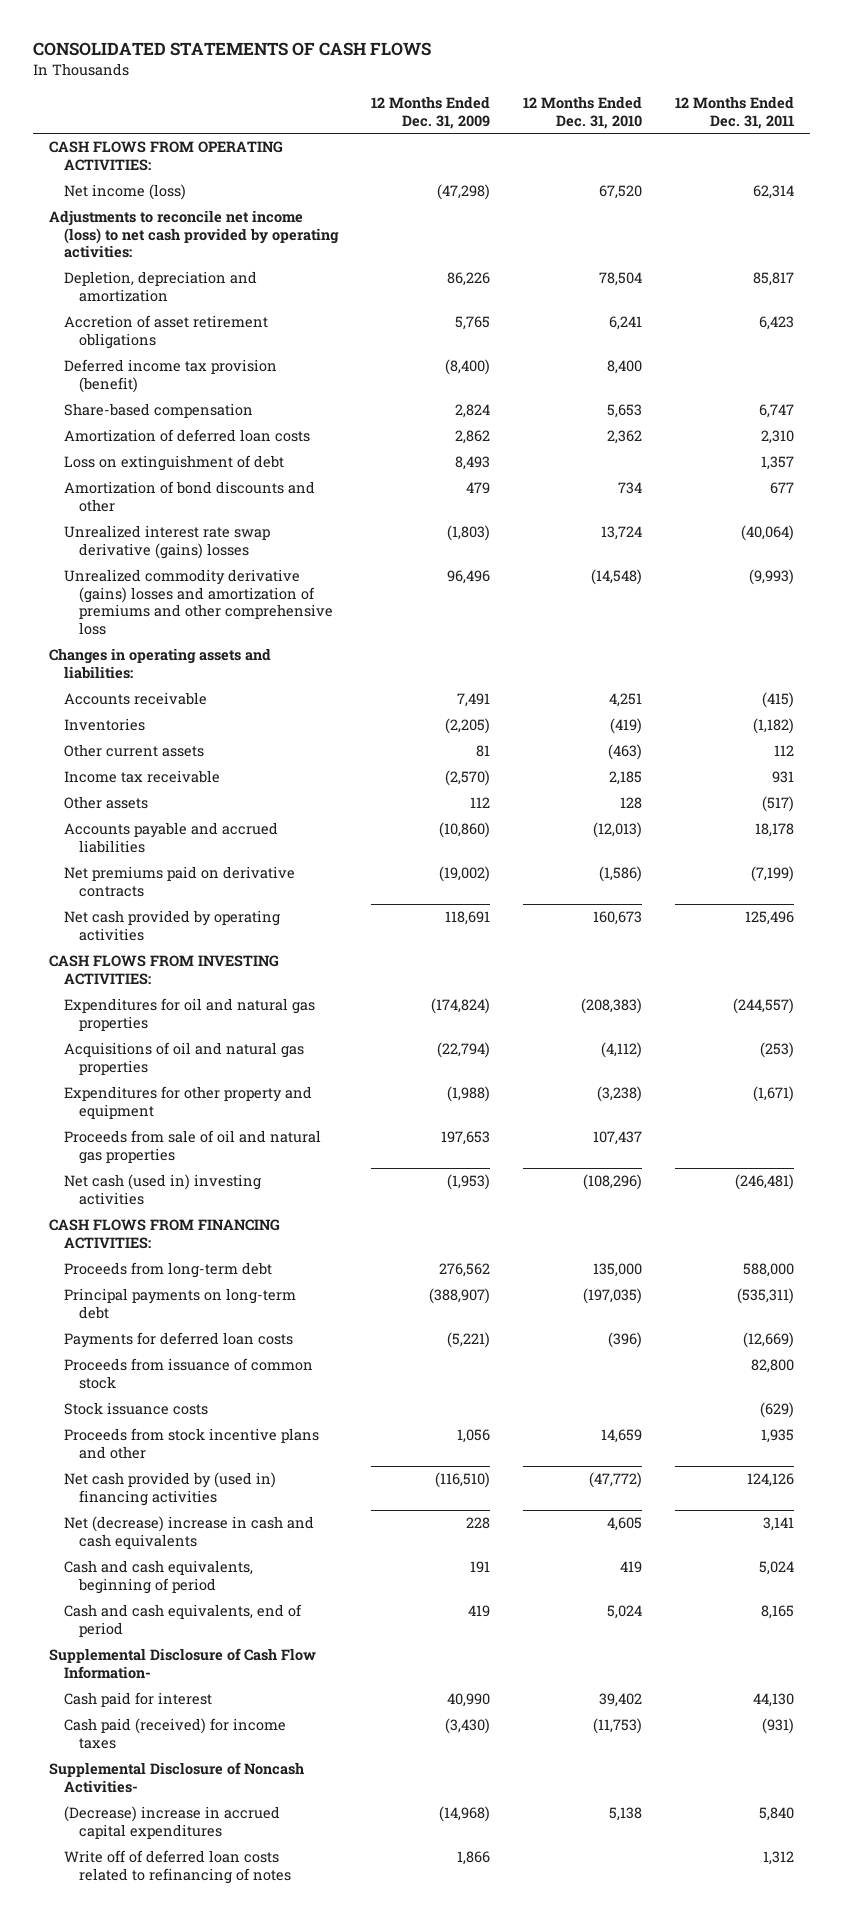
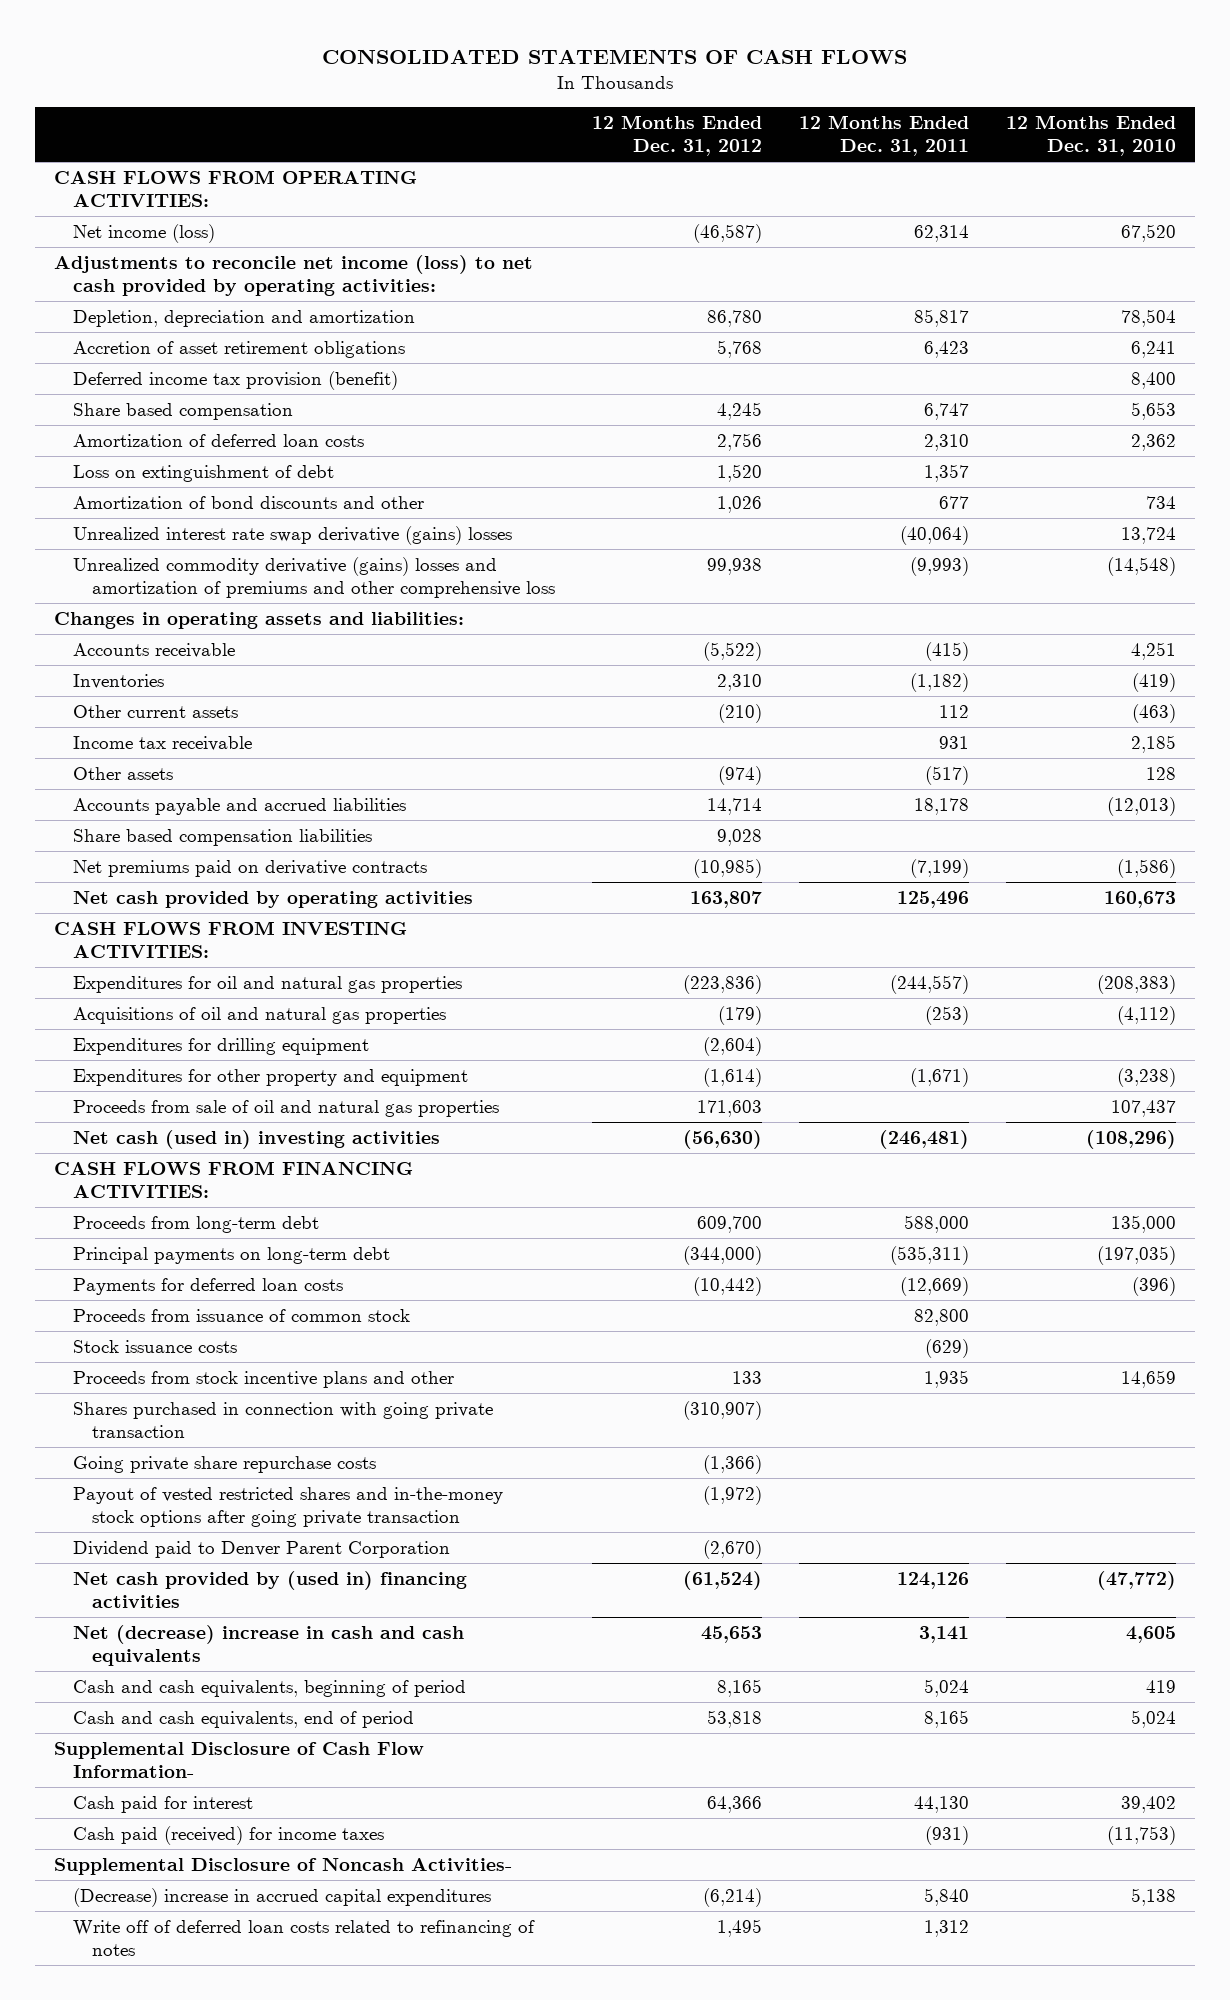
- | 12 Months Ended Dec. 31, 2009 | 12 Months Ended Dec. 31, 2010 | 12 Months Ended Dec. 31, 2011
+ | 12 Months Ended Dec. 31, 2012 | 12 Months Ended Dec. 31, 2011 | 12 Months Ended Dec. 31, 2010
- Share-based compensation | 2,824 | 5,653 | 6,747
+ Share based compensation | 4,245 | 6,747 | 5,653
+ Share based compensation liabilities | 9,028 | |
+ Expenditures for drilling equipment | (2,604) | |
+ Shares purchased in connection with going private transaction | (310,907) | |
+ Going private share repurchase costs | (1,366) | |
+ Payout of vested restricted shares and in-the-money stock options after going private transaction | (1,972) | |
+ Dividend paid to Denver Parent Corporation | (2,670) | |

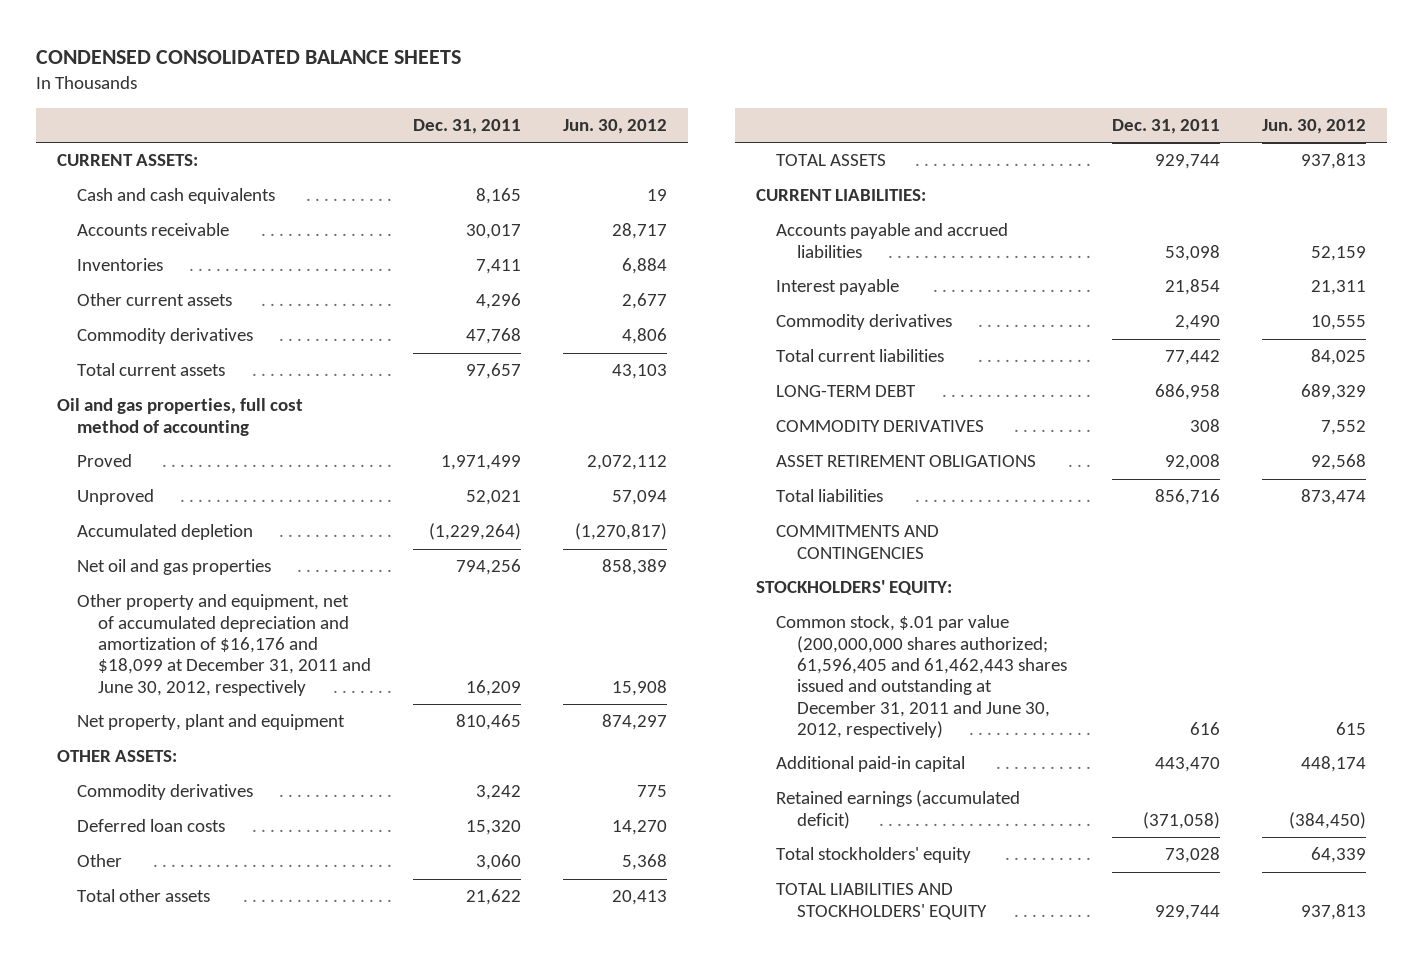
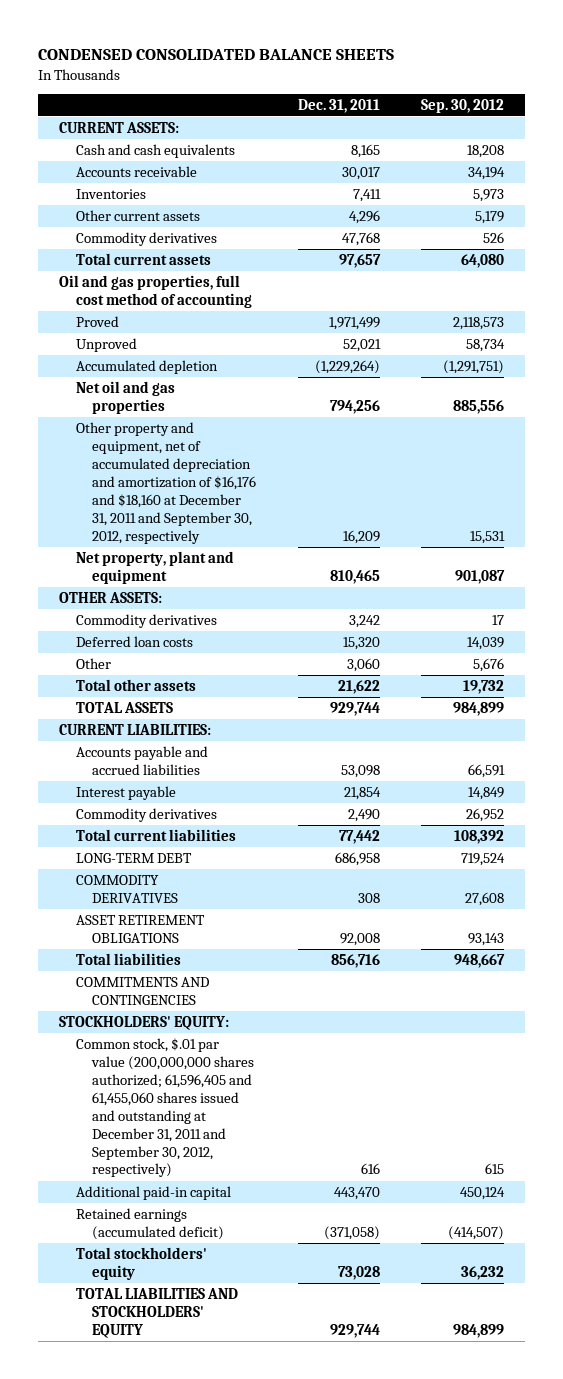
- | Dec. 31, 2011 | Jun. 30, 2012
+ | Dec. 31, 2011 | Sep. 30, 2012
- Other property and equipment, net of accumulated depreciation and amortization of $16,176 and $18,099 at December 31, 2011 and June 30, 2012, respectively | 16,209 | 15,908
+ Other property and equipment, net of accumulated depreciation and amortization of $16,176 and $18,160 at December 31, 2011 and September 30, 2012, respectively | 16,209 | 15,531
- Common stock, $.01 par value (200,000,000 shares authorized; 61,596,405 and 61,462,443 shares issued and outstanding at December 31, 2011 and June 30, 2012, respectively) | 616 | 615
+ Common stock, $.01 par value (200,000,000 shares authorized; 61,596,405 and 61,455,060 shares issued and outstanding at December 31, 2011 and September 30, 2012, respectively) | 616 | 615

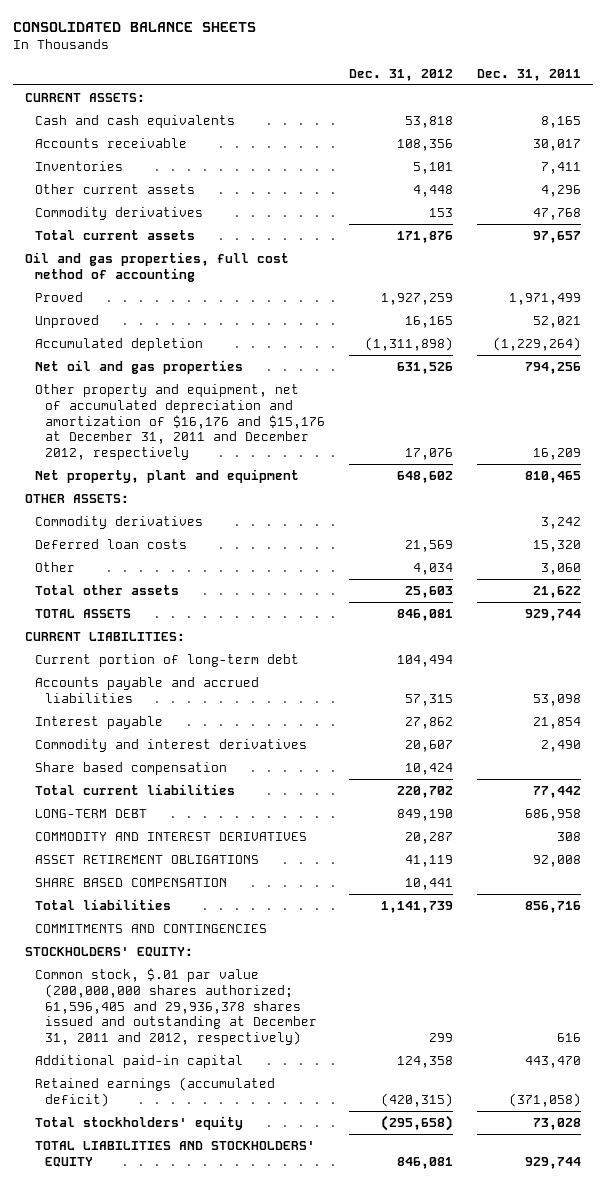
- CONDENSED CONSOLIDATED BALANCE SHEETS
+ CONSOLIDATED BALANCE SHEETS
- | Dec. 31, 2011 | Sep. 30, 2012
+ | Dec. 31, 2012 | Dec. 31, 2011
- Other property and equipment, net of accumulated depreciation and amortization of $16,176 and $18,160 at December 31, 2011 and September 30, 2012, respectively | 16,209 | 15,531
+ Other property and equipment, net of accumulated depreciation and amortization of $16,176 and $15,176 at December 31, 2011 and December 2012, respectively | 17,076 | 16,209
+ Current portion of long-term debt | 104,494 |
- Commodity derivatives | 2,490 | 26,952
+ Commodity and interest derivatives | 20,607 | 2,490
+ Share based compensation | 10,424 |
- COMMODITY DERIVATIVES | 308 | 27,608
+ COMMODITY AND INTEREST DERIVATIVES | 20,287 | 308
+ SHARE BASED COMPENSATION | 10,441 |
- Common stock, $.01 par value (200,000,000 shares authorized; 61,596,405 and 61,455,060 shares issued and outstanding at December 31, 2011 and September 30, 2012, respectively) | 616 | 615
+ Common stock, $.01 par value (200,000,000 shares authorized; 61,596,405 and 29,936,378 shares issued and outstanding at December 31, 2011 and 2012, respectively) | 299 | 616

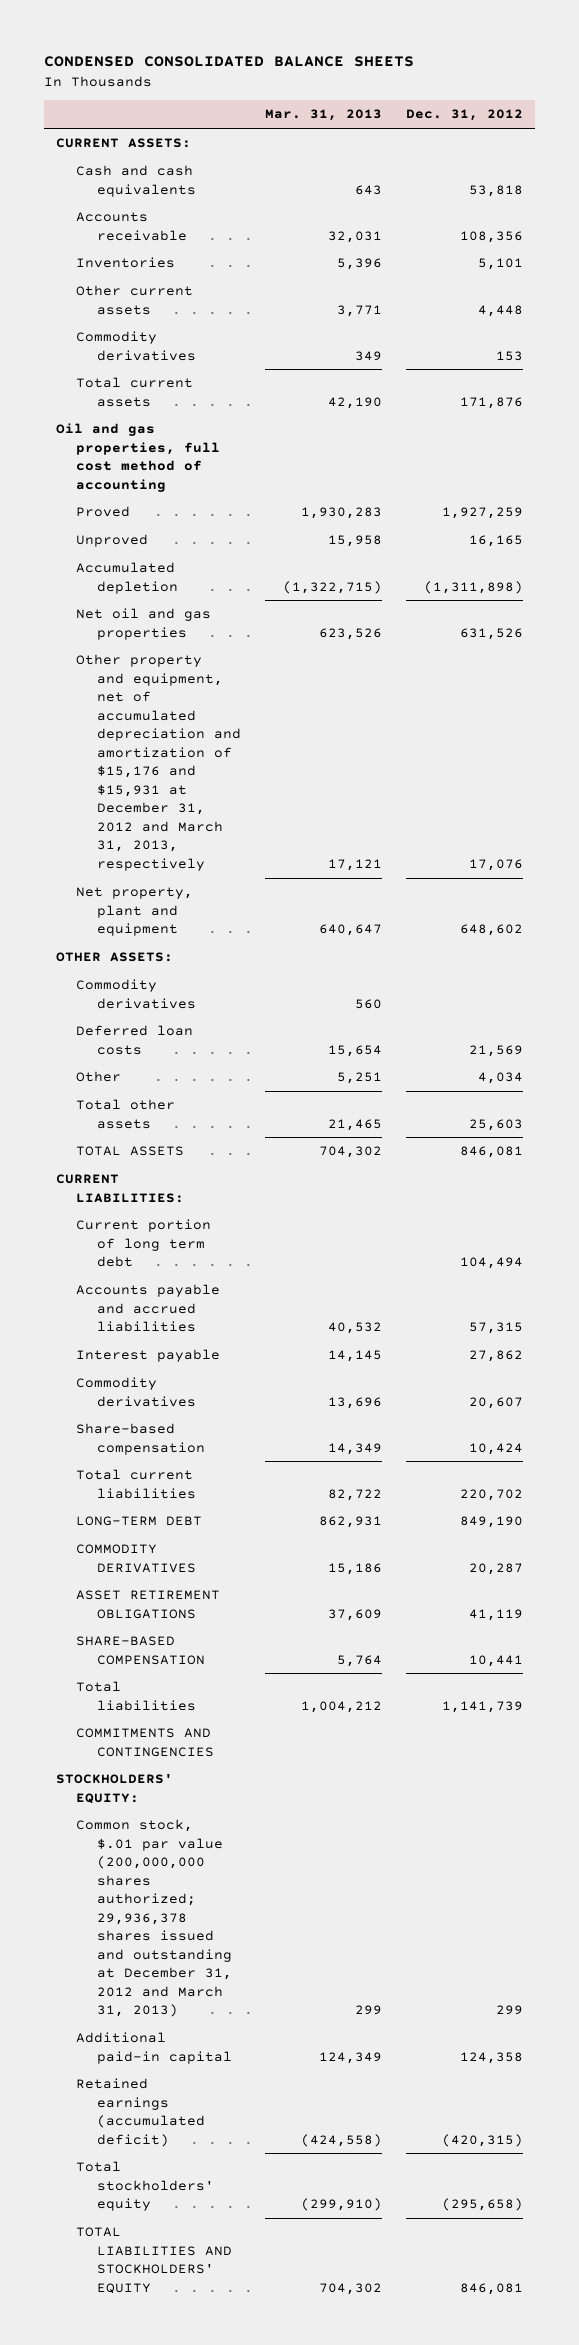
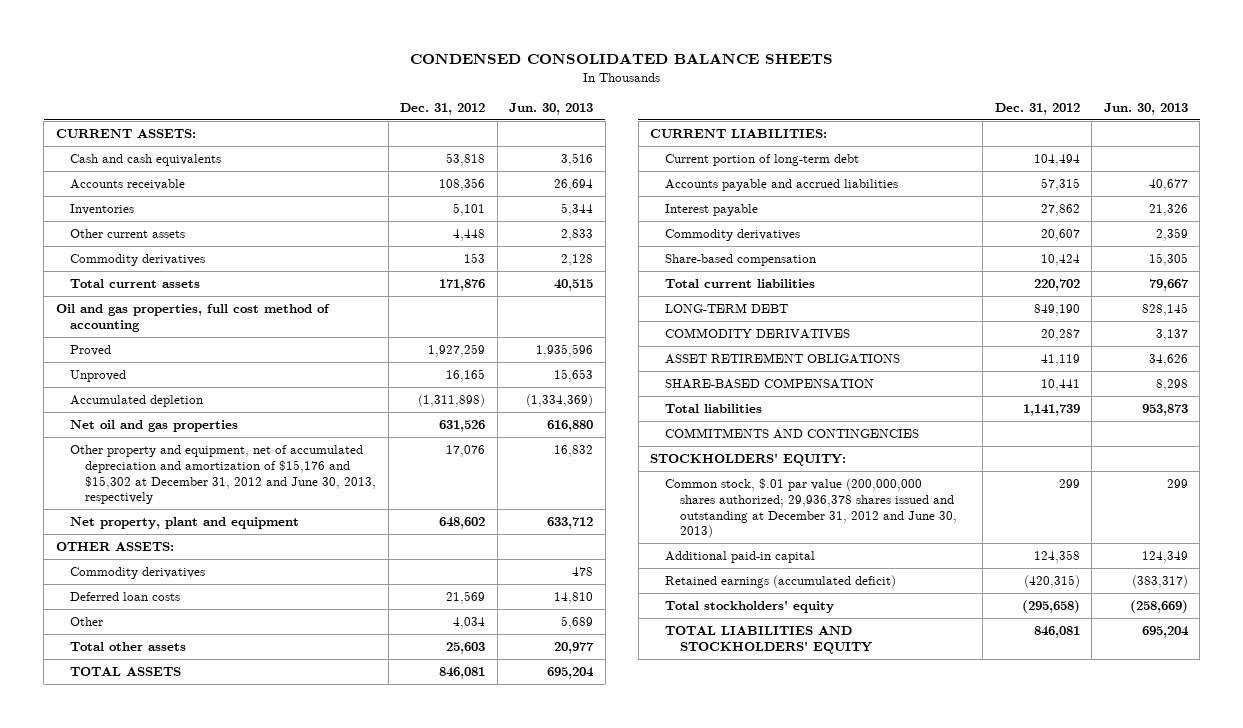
- | Mar. 31, 2013 | Dec. 31, 2012
+ | Dec. 31, 2012 | Jun. 30, 2013
- Other property and equipment, net of accumulated depreciation and amortization of $15,176 and $15,931 at December 31, 2012 and March 31, 2013, respectively | 17,121 | 17,076
+ Other property and equipment, net of accumulated depreciation and amortization of $15,176 and $15,302 at December 31, 2012 and June 30, 2013, respectively | 17,076 | 16,832
- Current portion of long term debt | | 104,494
+ Current portion of long-term debt | 104,494 |
- Common stock, $.01 par value (200,000,000 shares authorized; 29,936,378 shares issued and outstanding at December 31, 2012 and March 31, 2013) | 299 | 299
+ Common stock, $.01 par value (200,000,000 shares authorized; 29,936,378 shares issued and outstanding at December 31, 2012 and June 30, 2013) | 299 | 299

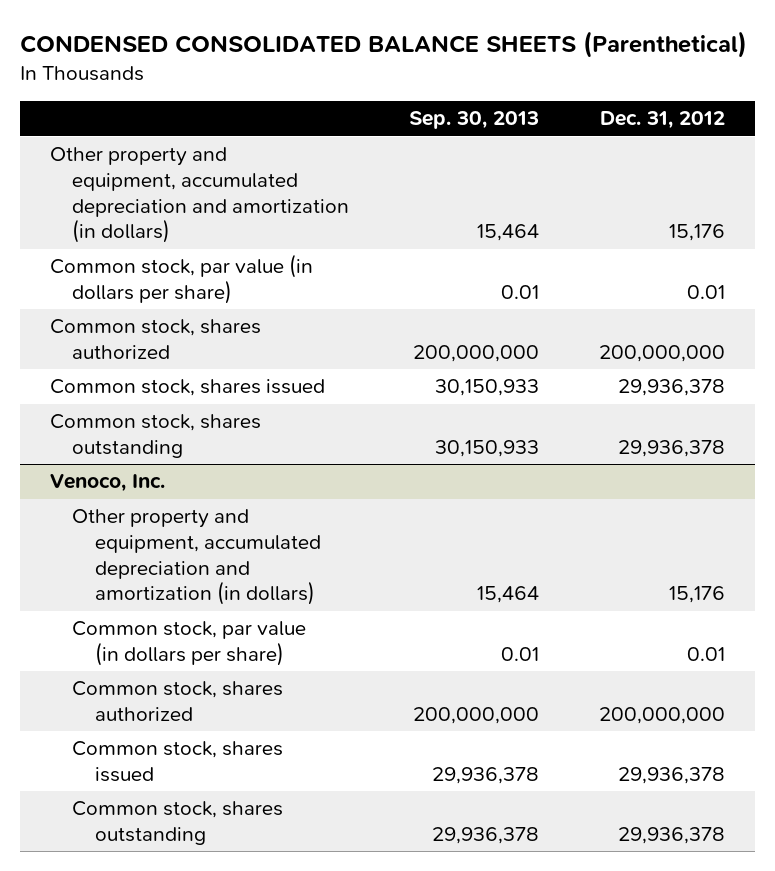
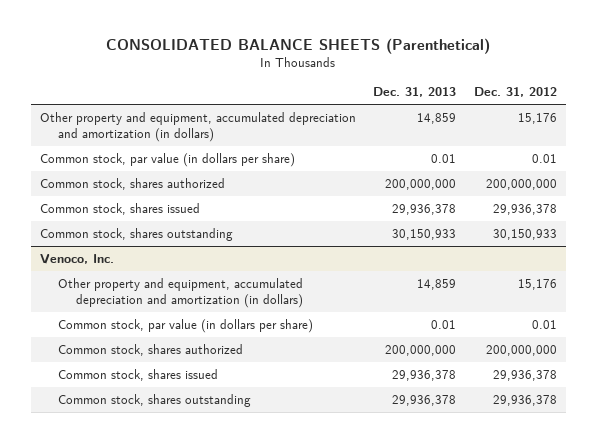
- CONDENSED CONSOLIDATED BALANCE SHEETS (Parenthetical)
+ CONSOLIDATED BALANCE SHEETS (Parenthetical)
- | Sep. 30, 2013 | Dec. 31, 2012
+ | Dec. 31, 2013 | Dec. 31, 2012
- Common stock, shares outstanding | 30,150,933 | 29,936,378
+ Common stock, shares outstanding | 30,150,933 | 30,150,933

